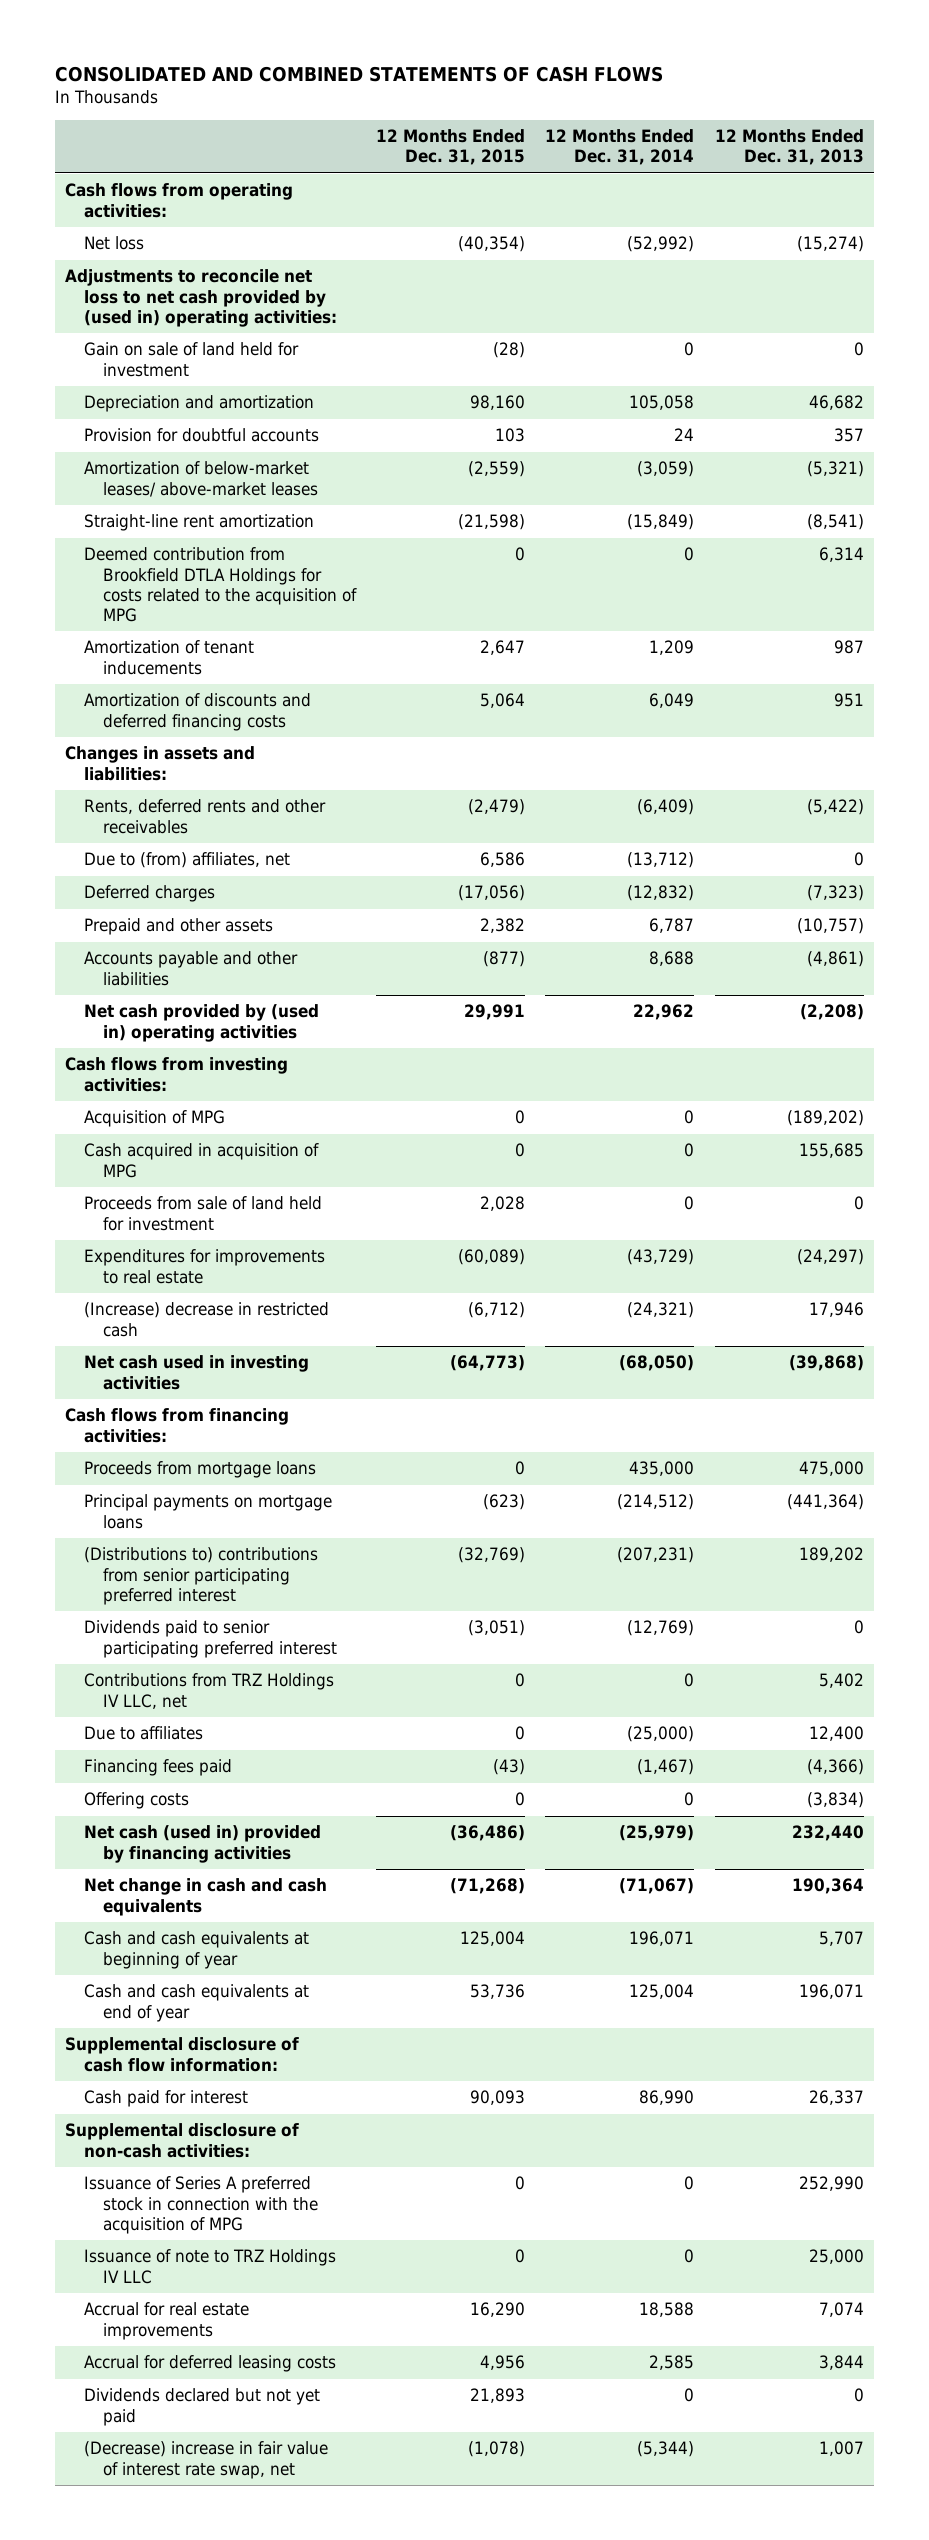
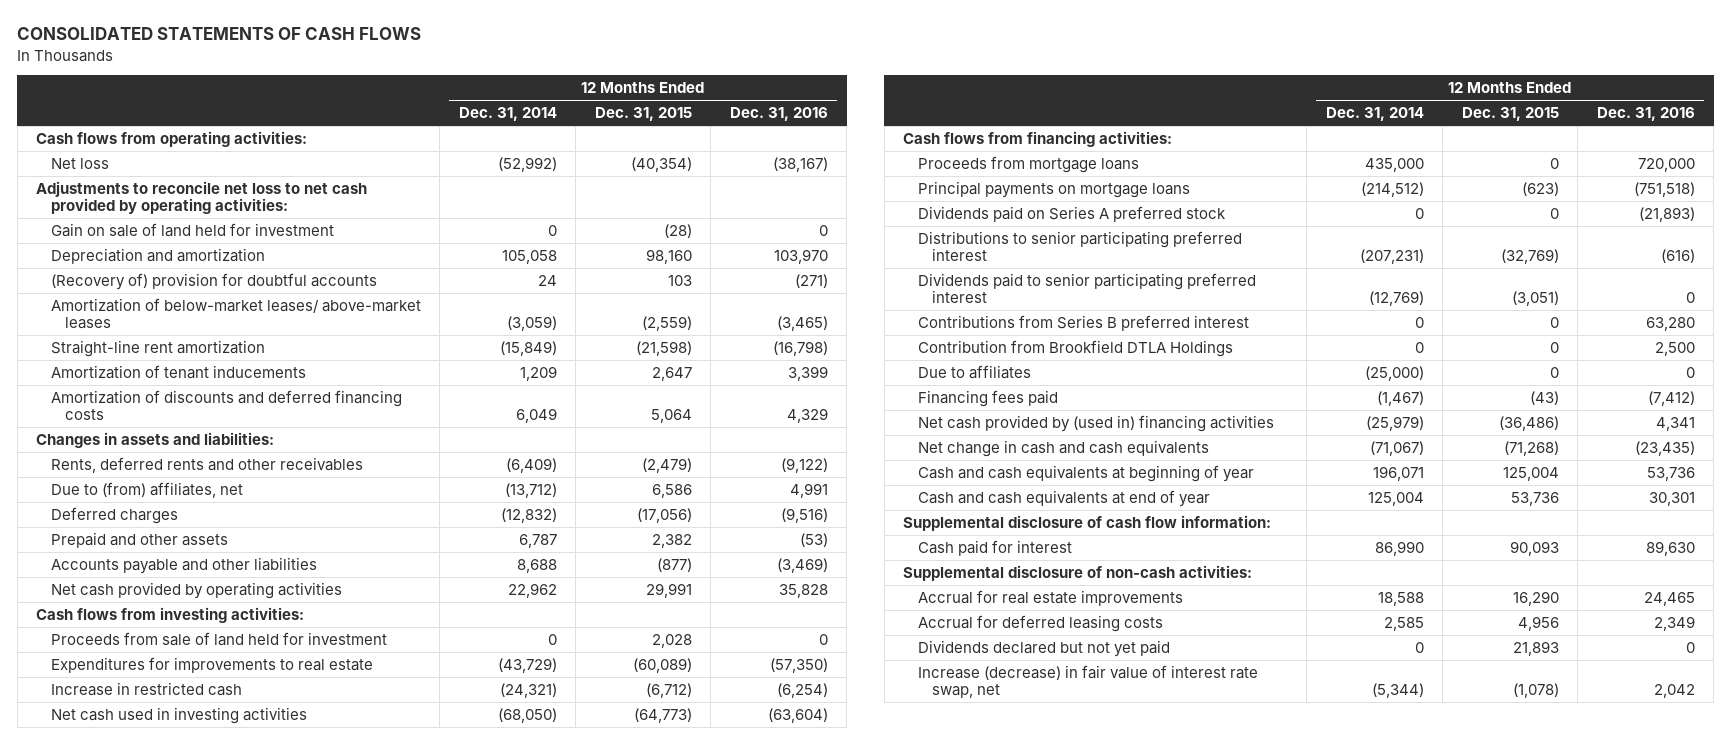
- CONSOLIDATED AND COMBINED STATEMENTS OF CASH FLOWS
+ CONSOLIDATED STATEMENTS OF CASH FLOWS
- | 12 Months Ended Dec. 31, 2015 | 12 Months Ended Dec. 31, 2014 | 12 Months Ended Dec. 31, 2013
+ | 12 Months Ended Dec. 31, 2014 | 12 Months Ended Dec. 31, 2015 | 12 Months Ended Dec. 31, 2016
- Adjustments to reconcile net loss to net cash provided by (used in) operating activities:
+ Adjustments to reconcile net loss to net cash provided by operating activities:
- Provision for doubtful accounts | 103 | 24 | 357
+ (Recovery of) provision for doubtful accounts | 24 | 103 | (271)
- Deemed contribution from Brookfield DTLA Holdings for costs related to the acquisition of MPG | 0 | 0 | 6,314
- Net cash provided by (used in) operating activities | 29,991 | 22,962 | (2,208)
+ Net cash provided by operating activities | 22,962 | 29,991 | 35,828
- Acquisition of MPG | 0 | 0 | (189,202)
- Cash acquired in acquisition of MPG | 0 | 0 | 155,685
- (Increase) decrease in restricted cash | (6,712) | (24,321) | 17,946
+ Increase in restricted cash | (24,321) | (6,712) | (6,254)
- (Distributions to) contributions from senior participating preferred interest | (32,769) | (207,231) | 189,202
+ Dividends paid on Series A preferred stock | 0 | 0 | (21,893)
+ Distributions to senior participating preferred interest | (207,231) | (32,769) | (616)
- Contributions from TRZ Holdings IV LLC, net | 0 | 0 | 5,402
+ Contributions from Series B preferred interest | 0 | 0 | 63,280
+ Contribution from Brookfield DTLA Holdings | 0 | 0 | 2,500
- Offering costs | 0 | 0 | (3,834)
- Net cash (used in) provided by financing activities | (36,486) | (25,979) | 232,440
+ Net cash provided by (used in) financing activities | (25,979) | (36,486) | 4,341
- Issuance of Series A preferred stock in connection with the acquisition of MPG | 0 | 0 | 252,990
- Issuance of note to TRZ Holdings IV LLC | 0 | 0 | 25,000
- (Decrease) increase in fair value of interest rate swap, net | (1,078) | (5,344) | 1,007
+ Increase (decrease) in fair value of interest rate swap, net | (5,344) | (1,078) | 2,042

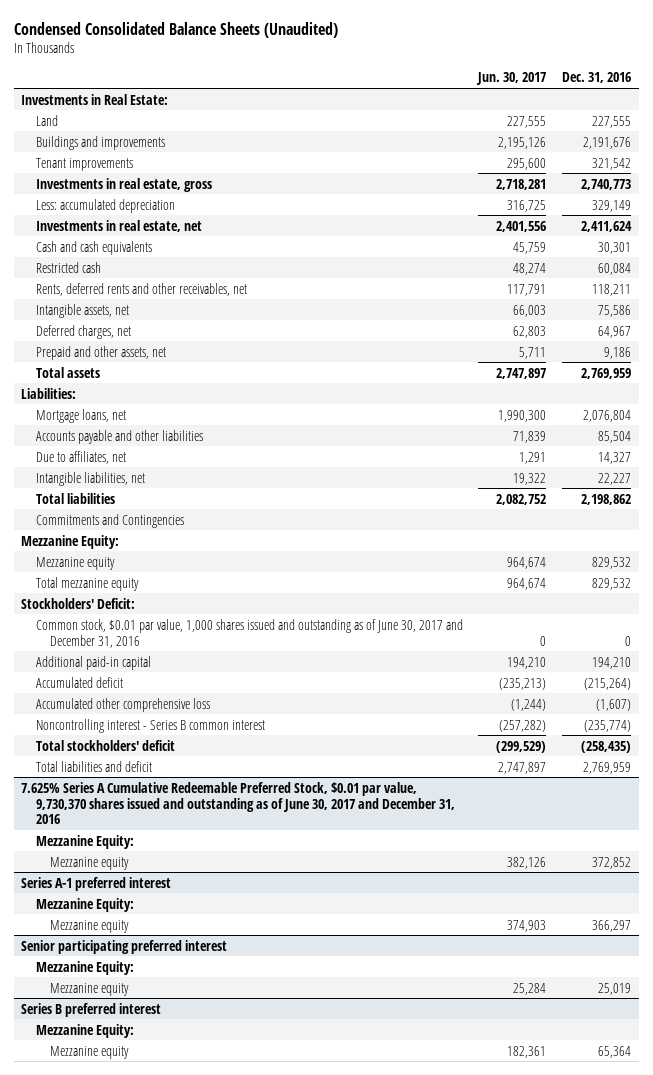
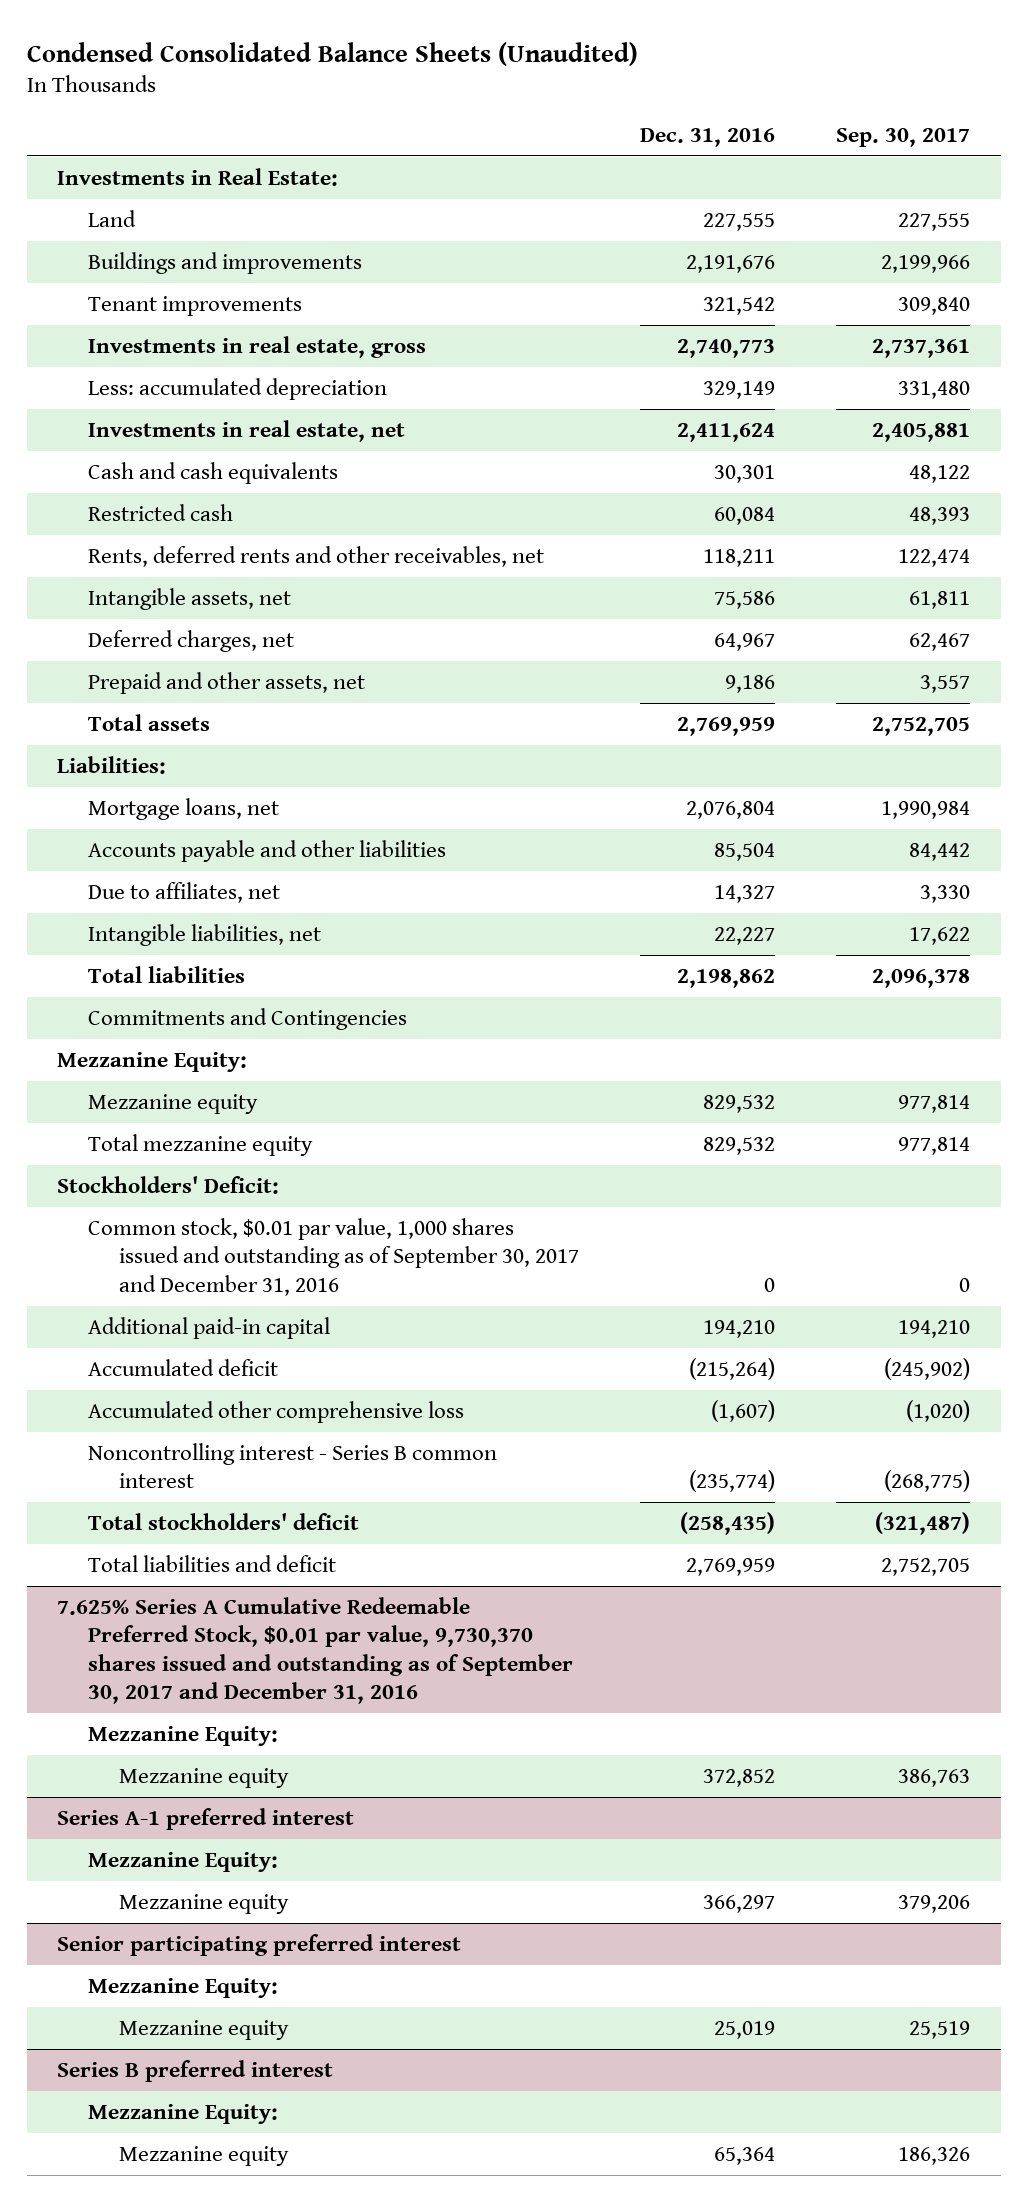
- | Jun. 30, 2017 | Dec. 31, 2016
+ | Dec. 31, 2016 | Sep. 30, 2017
- Common stock, $0.01 par value, 1,000 shares issued and outstanding as of June 30, 2017 and December 31, 2016 | 0 | 0
+ Common stock, $0.01 par value, 1,000 shares issued and outstanding as of September 30, 2017 and December 31, 2016 | 0 | 0
- 7.625% Series A Cumulative Redeemable Preferred Stock, $0.01 par value, 9,730,370 shares issued and outstanding as of June 30, 2017 and December 31, 2016
+ 7.625% Series A Cumulative Redeemable Preferred Stock, $0.01 par value, 9,730,370 shares issued and outstanding as of September 30, 2017 and December 31, 2016

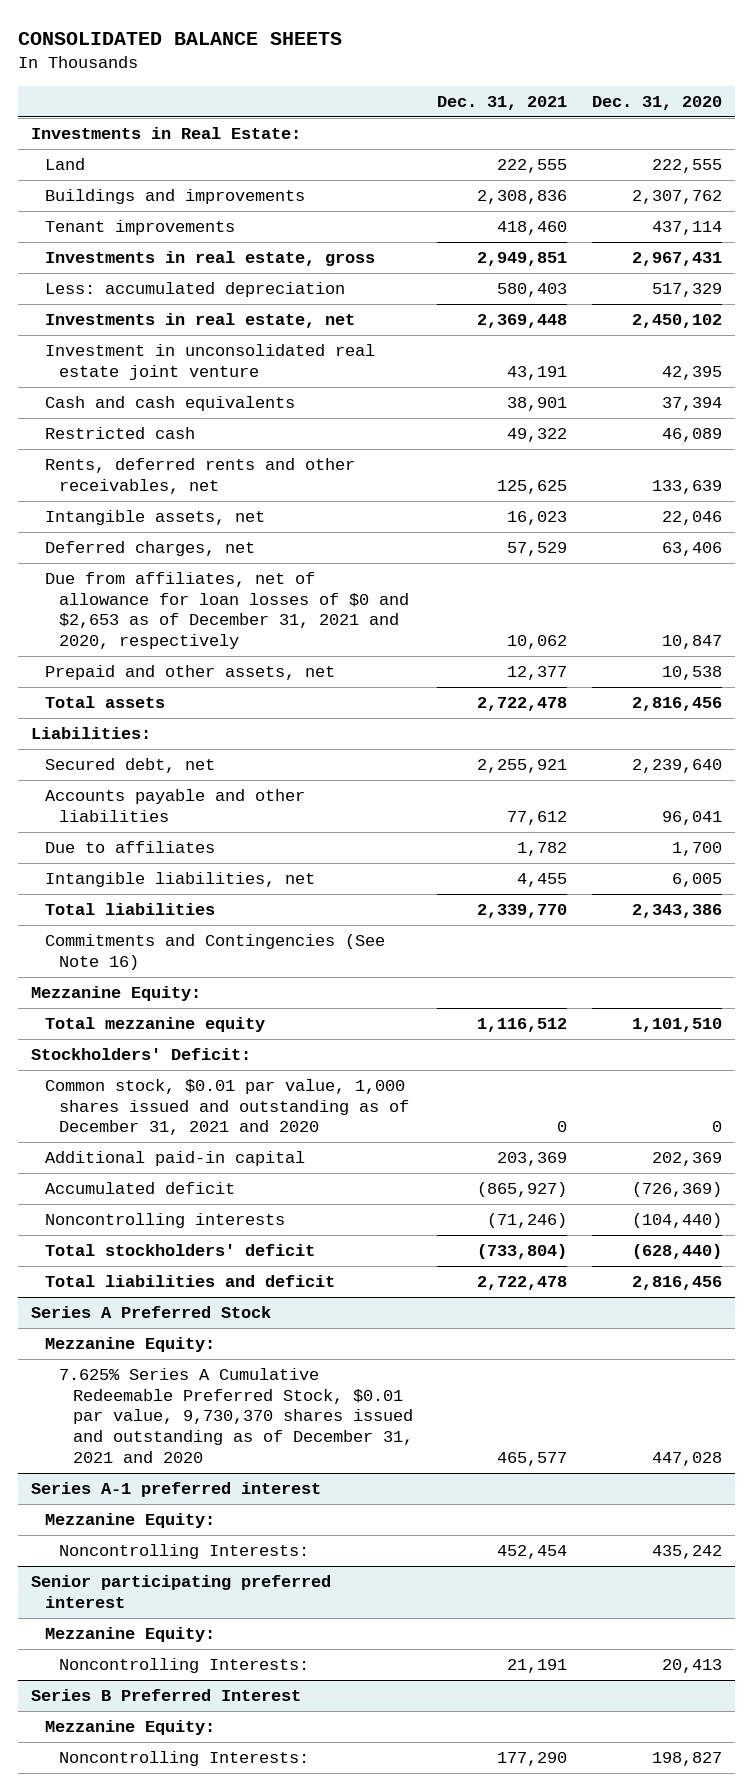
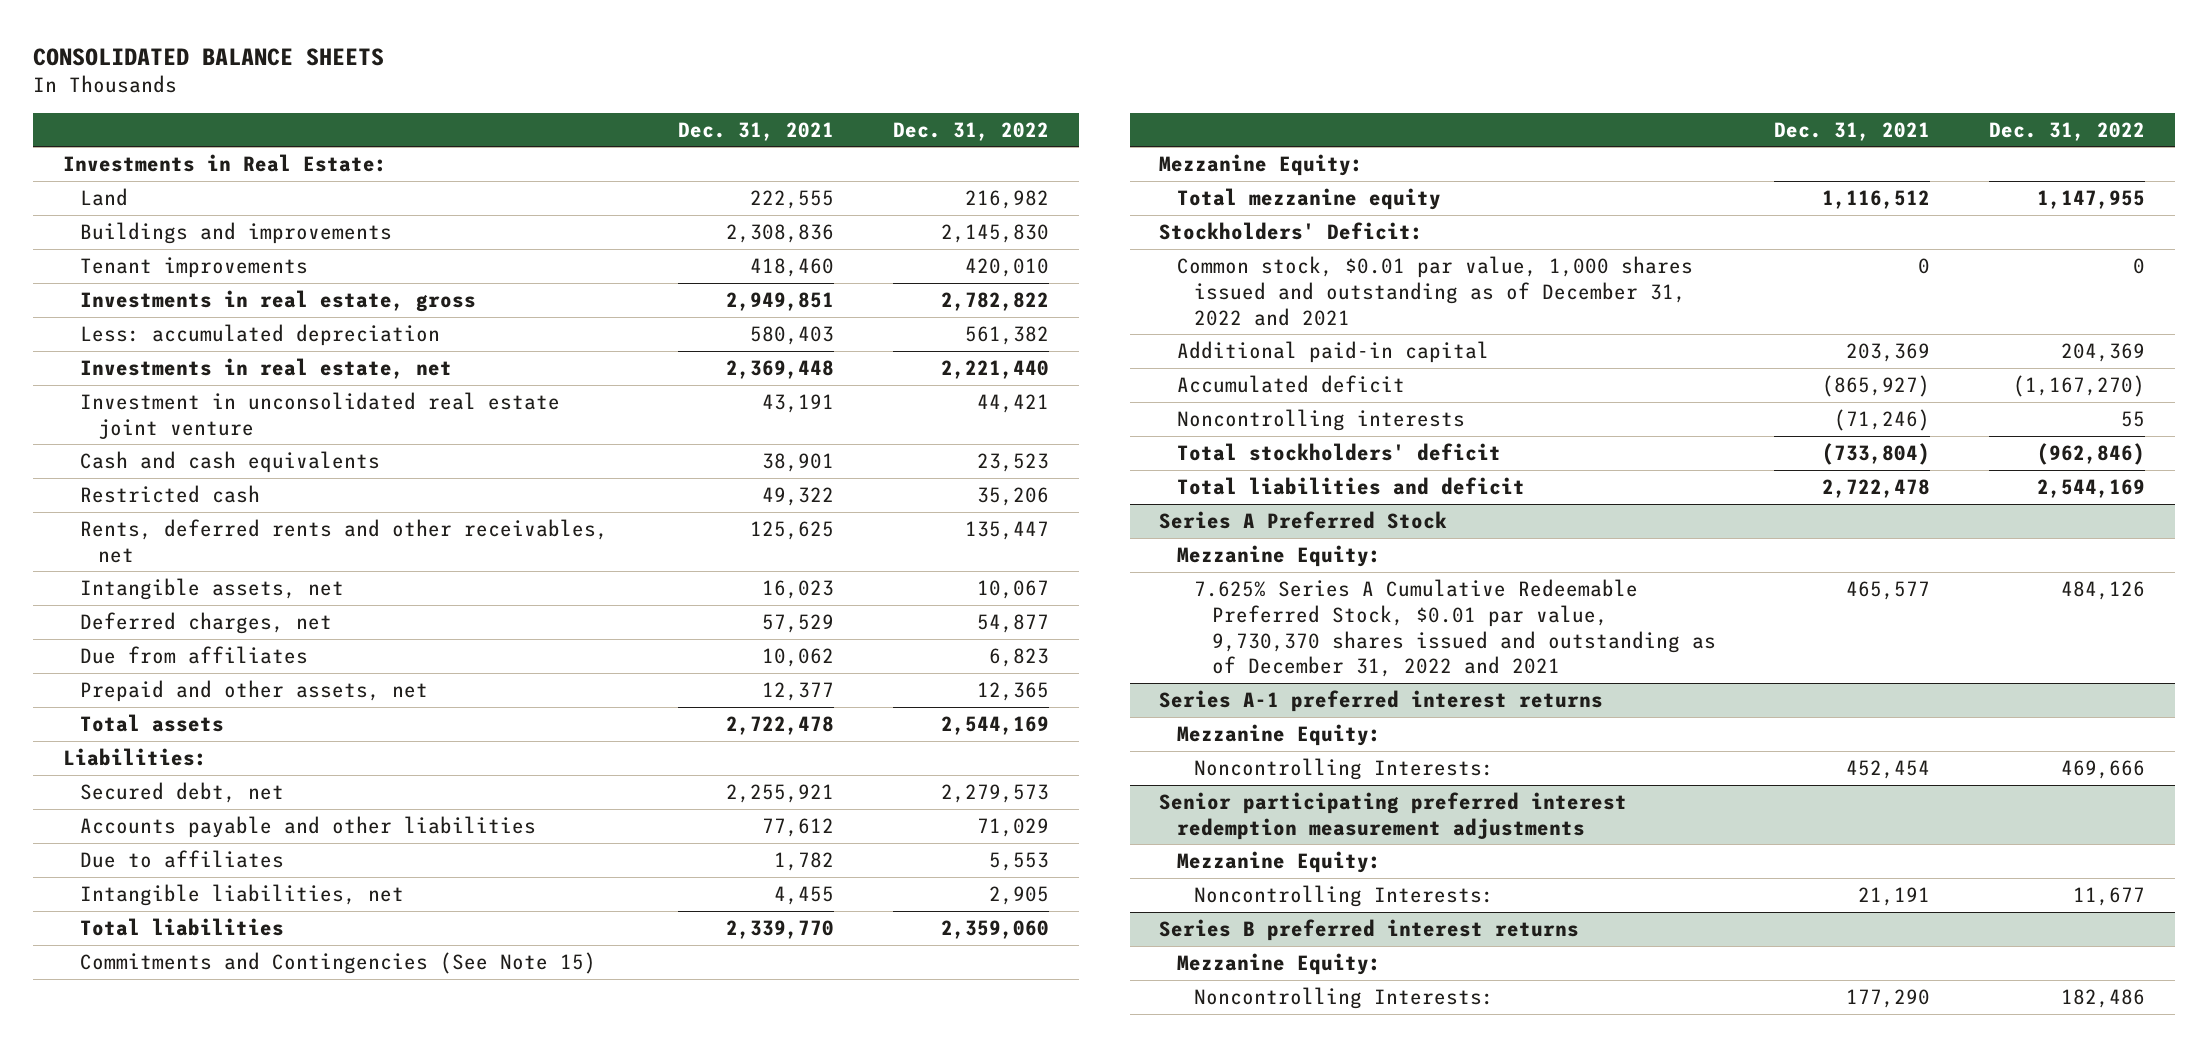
- | Dec. 31, 2021 | Dec. 31, 2020
+ | Dec. 31, 2021 | Dec. 31, 2022
- Due from affiliates, net of allowance for loan losses of $0 and $2,653 as of December 31, 2021 and 2020, respectively | 10,062 | 10,847
+ Due from affiliates | 10,062 | 6,823
- Commitments and Contingencies (See Note 16)
+ Commitments and Contingencies (See Note 15)
- Common stock, $0.01 par value, 1,000 shares issued and outstanding as of December 31, 2021 and 2020 | 0 | 0
+ Common stock, $0.01 par value, 1,000 shares issued and outstanding as of December 31, 2022 and 2021 | 0 | 0
@ Series A Preferred Stock
- 7.625% Series A Cumulative Redeemable Preferred Stock, $0.01 par value, 9,730,370 shares issued and outstanding as of December 31, 2021 and 2020 | 465,577 | 447,028
- Series A-1 preferred interest
@ Series A Preferred Stock
+ 7.625% Series A Cumulative Redeemable Preferred Stock, $0.01 par value, 9,730,370 shares issued and outstanding as of December 31, 2022 and 2021 | 465,577 | 484,126
+ Series A-1 preferred interest returns
- Senior participating preferred interest
+ Senior participating preferred interest redemption measurement adjustments
- Series B Preferred Interest
+ Series B preferred interest returns

